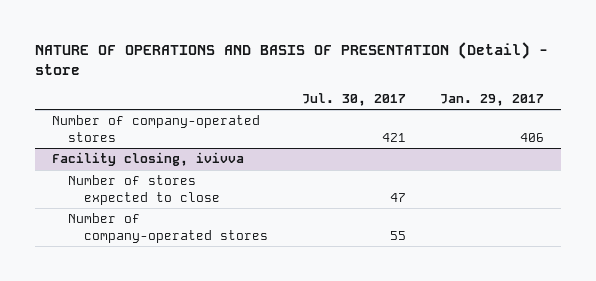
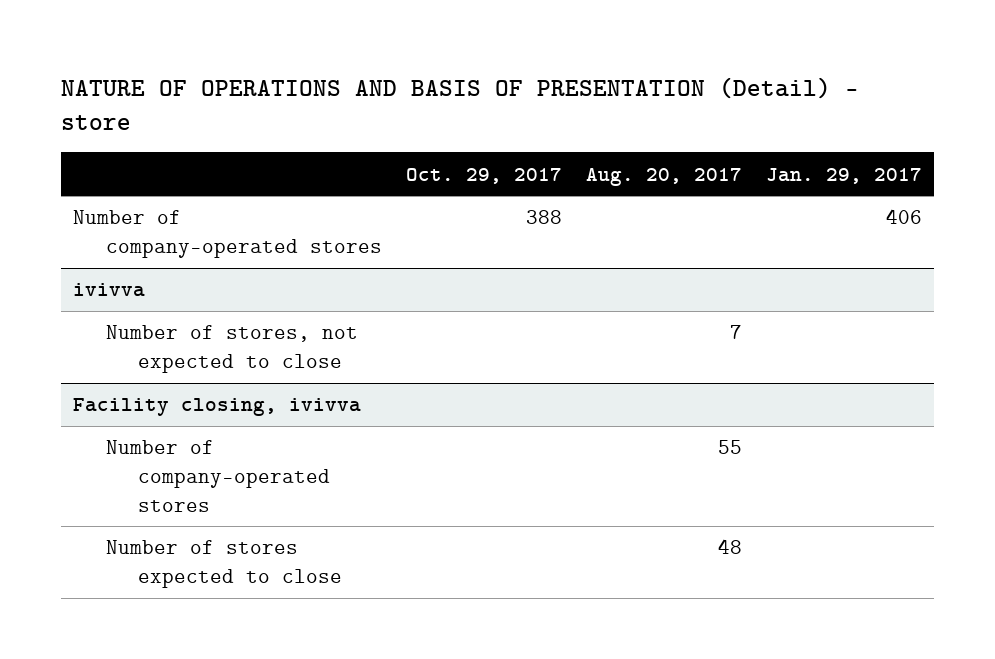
- | Jul. 30, 2017 | Jan. 29, 2017
+ | Oct. 29, 2017 | Aug. 20, 2017 | Jan. 29, 2017
+ ivivva
+ Number of stores, not expected to close | | 7 |
@ Facility closing, ivivva
moved down: Number of stores expected to close | | 48 |

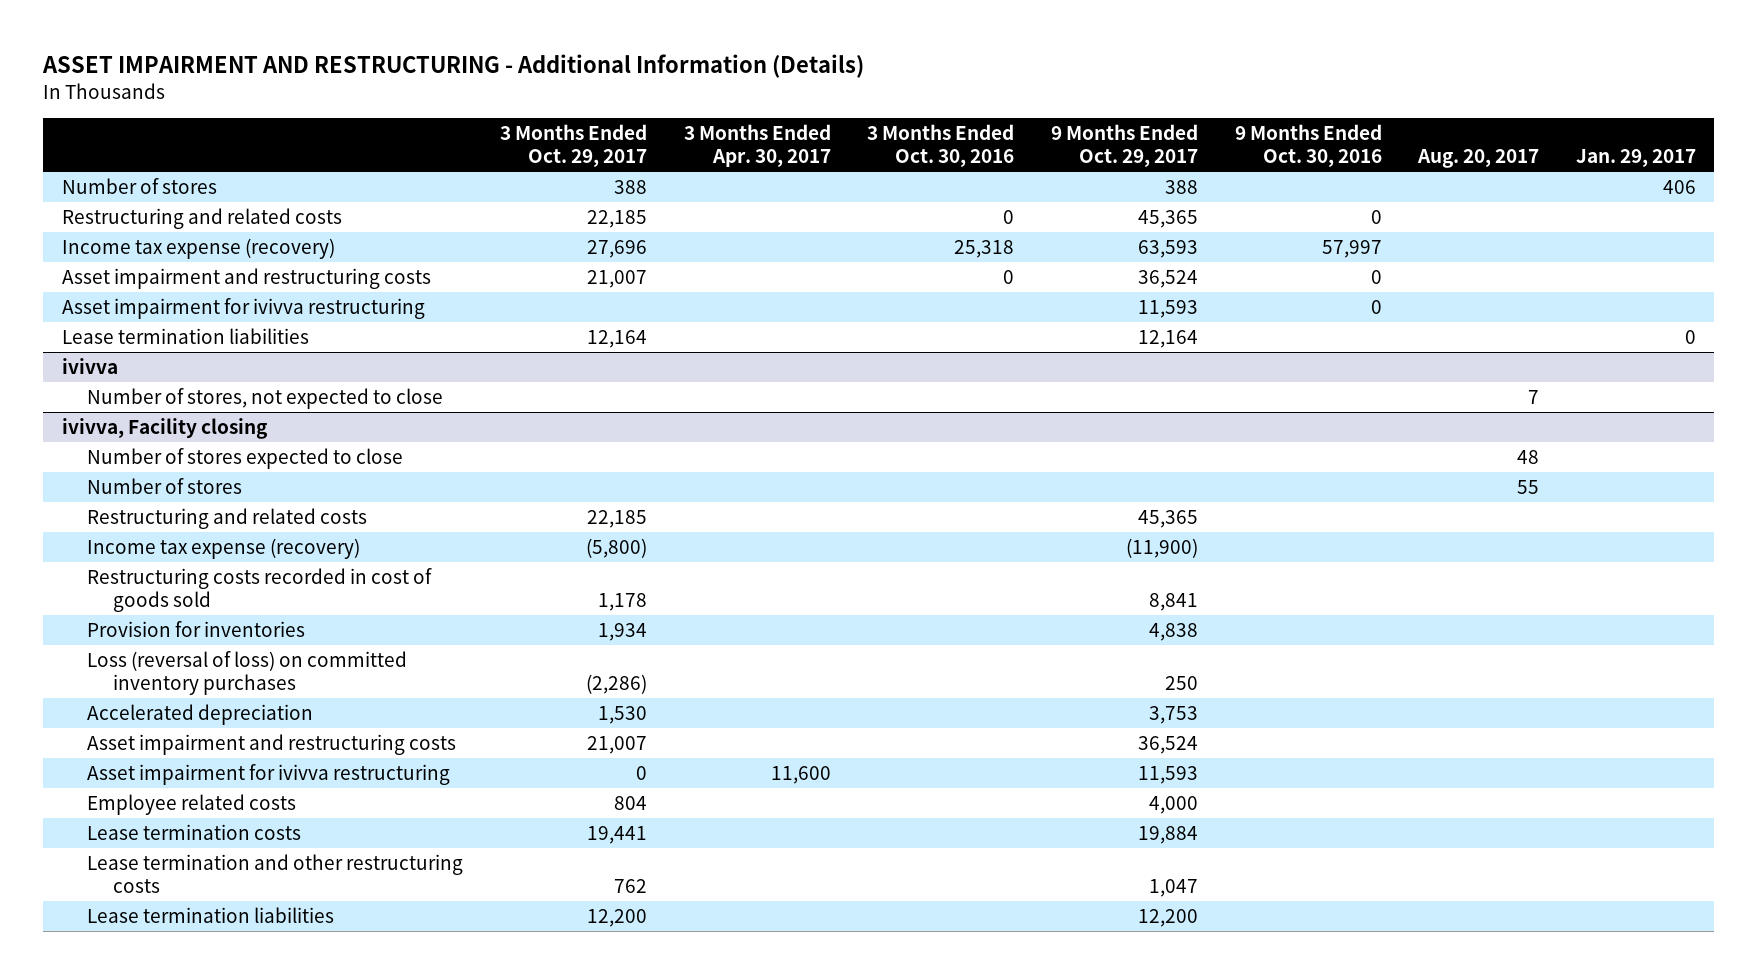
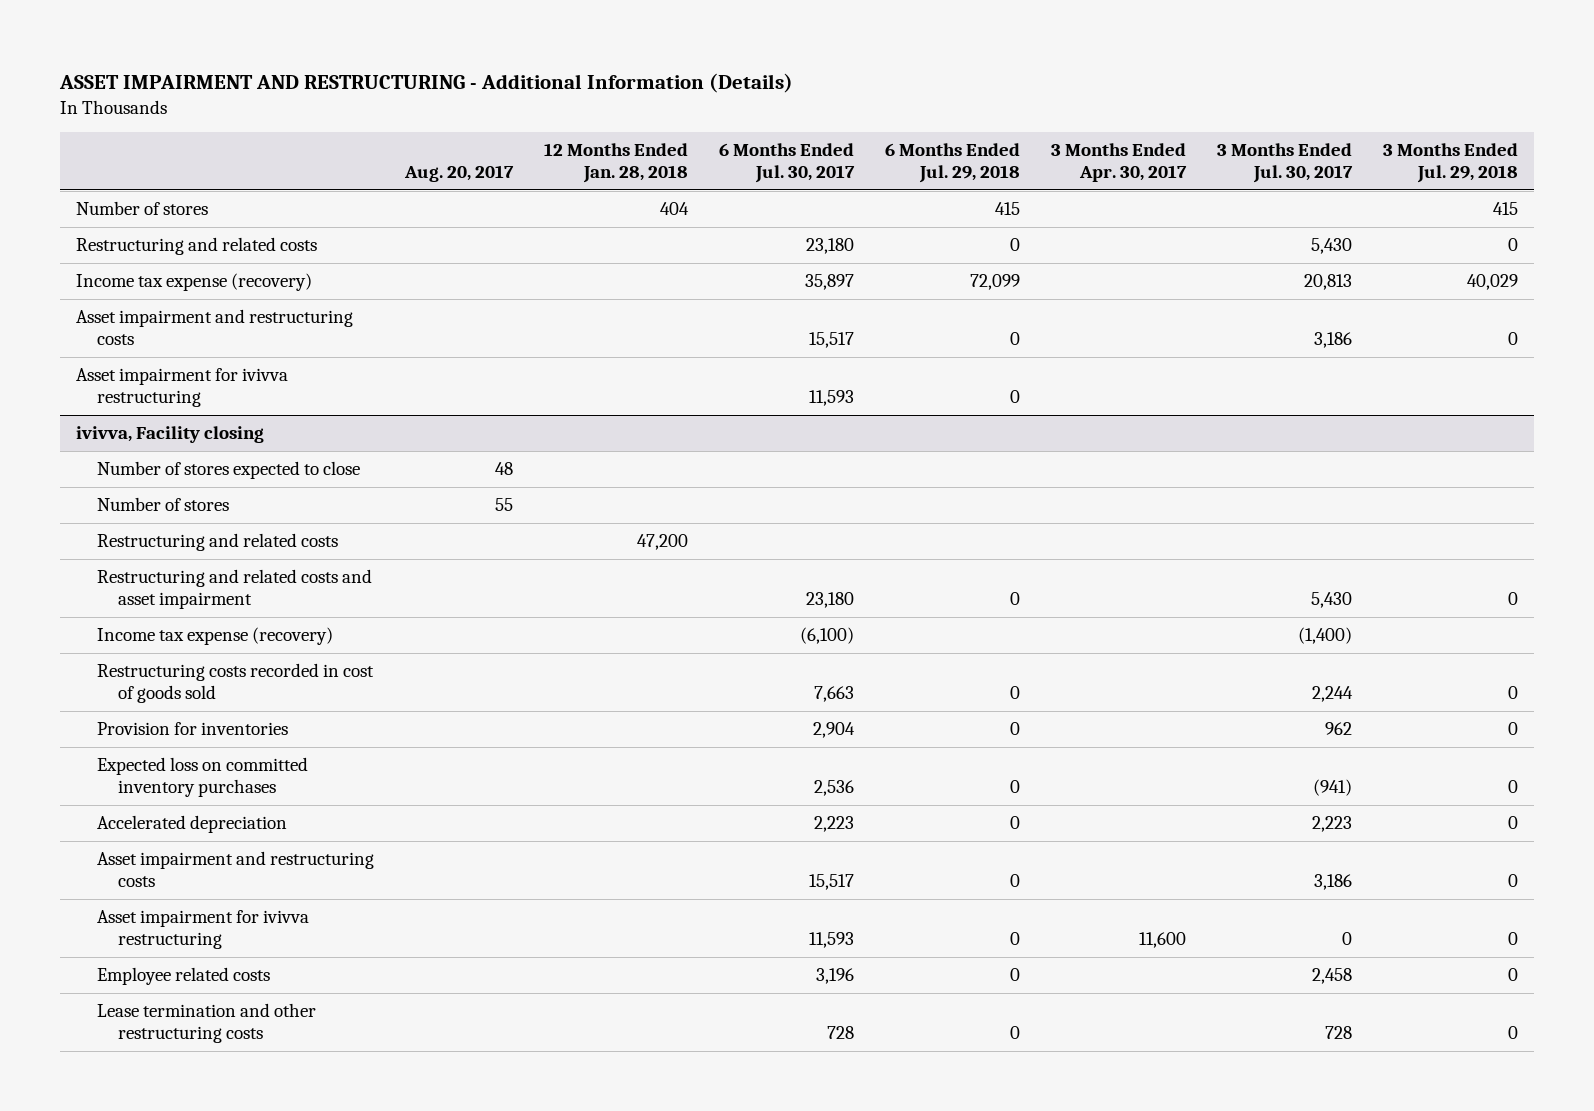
- | 3 Months Ended Oct. 29, 2017 | 3 Months Ended Apr. 30, 2017 | 3 Months Ended Oct. 30, 2016 | 9 Months Ended Oct. 29, 2017 | 9 Months Ended Oct. 30, 2016 | Aug. 20, 2017 | Jan. 29, 2017
+ | Aug. 20, 2017 | 12 Months Ended Jan. 28, 2018 | 6 Months Ended Jul. 30, 2017 | 6 Months Ended Jul. 29, 2018 | 3 Months Ended Apr. 30, 2017 | 3 Months Ended Jul. 30, 2017 | 3 Months Ended Jul. 29, 2018
- Lease termination liabilities | 12,164 | | | 12,164 | | | 0
- ivivva
- Number of stores, not expected to close | | | | | | 7 |
@ ivivva, Facility closing
+ Restructuring and related costs and asset impairment | | | 23,180 | 0 | | 5,430 | 0
- Loss (reversal of loss) on committed inventory purchases | (2,286) | | | 250 | | |
+ Expected loss on committed inventory purchases | | | 2,536 | 0 | | (941) | 0
- Lease termination costs | 19,441 | | | 19,884 | | |
- Lease termination liabilities | 12,200 | | | 12,200 | | |

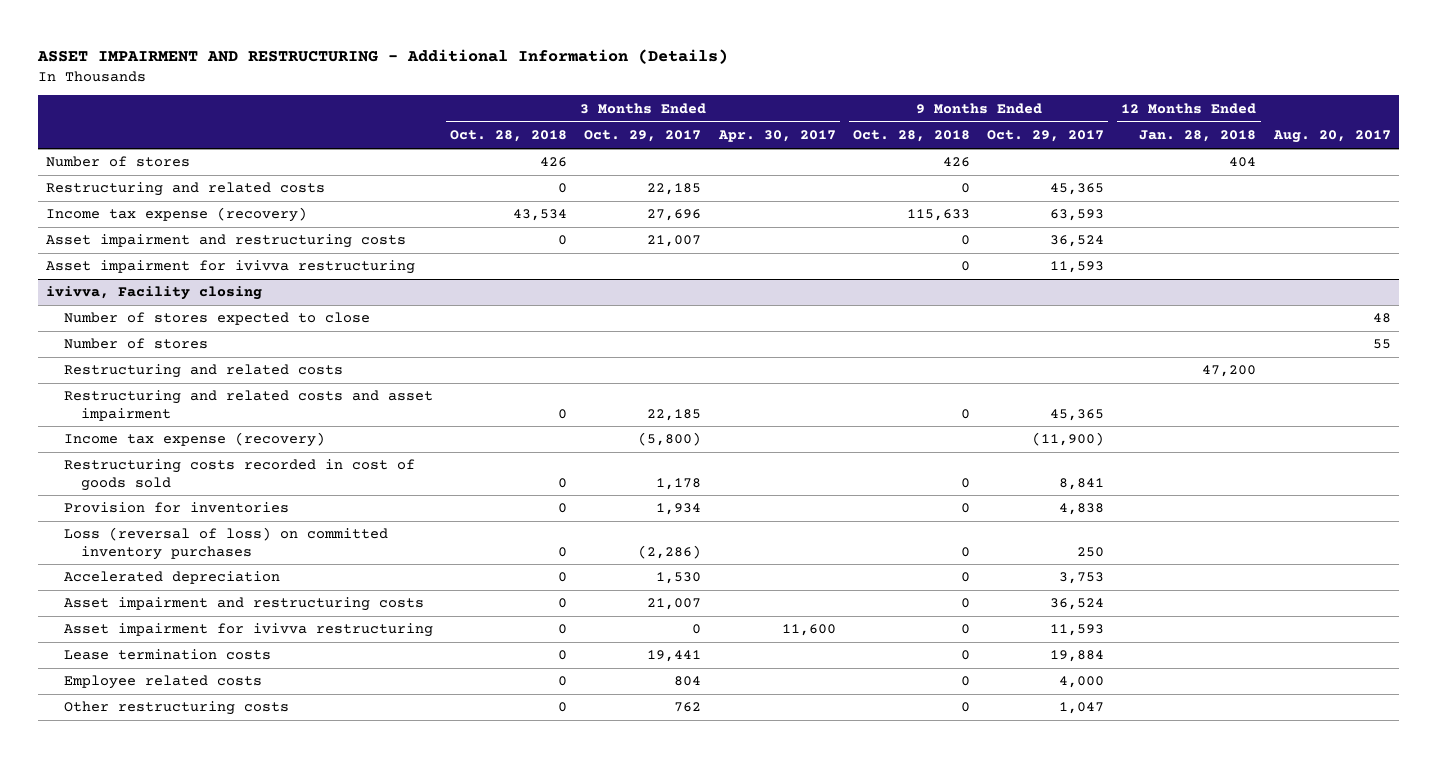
- | Aug. 20, 2017 | 12 Months Ended Jan. 28, 2018 | 6 Months Ended Jul. 30, 2017 | 6 Months Ended Jul. 29, 2018 | 3 Months Ended Apr. 30, 2017 | 3 Months Ended Jul. 30, 2017 | 3 Months Ended Jul. 29, 2018
+ | 3 Months Ended Oct. 28, 2018 | 3 Months Ended Oct. 29, 2017 | 3 Months Ended Apr. 30, 2017 | 9 Months Ended Oct. 28, 2018 | 9 Months Ended Oct. 29, 2017 | 12 Months Ended Jan. 28, 2018 | Aug. 20, 2017
@ ivivva, Facility closing
- Expected loss on committed inventory purchases | | | 2,536 | 0 | | (941) | 0
+ Loss (reversal of loss) on committed inventory purchases | 0 | (2,286) | | 0 | 250 | |
+ Lease termination costs | 0 | 19,441 | | 0 | 19,884 | |
- Lease termination and other restructuring costs | | | 728 | 0 | | 728 | 0
+ Other restructuring costs | 0 | 762 | | 0 | 1,047 | |

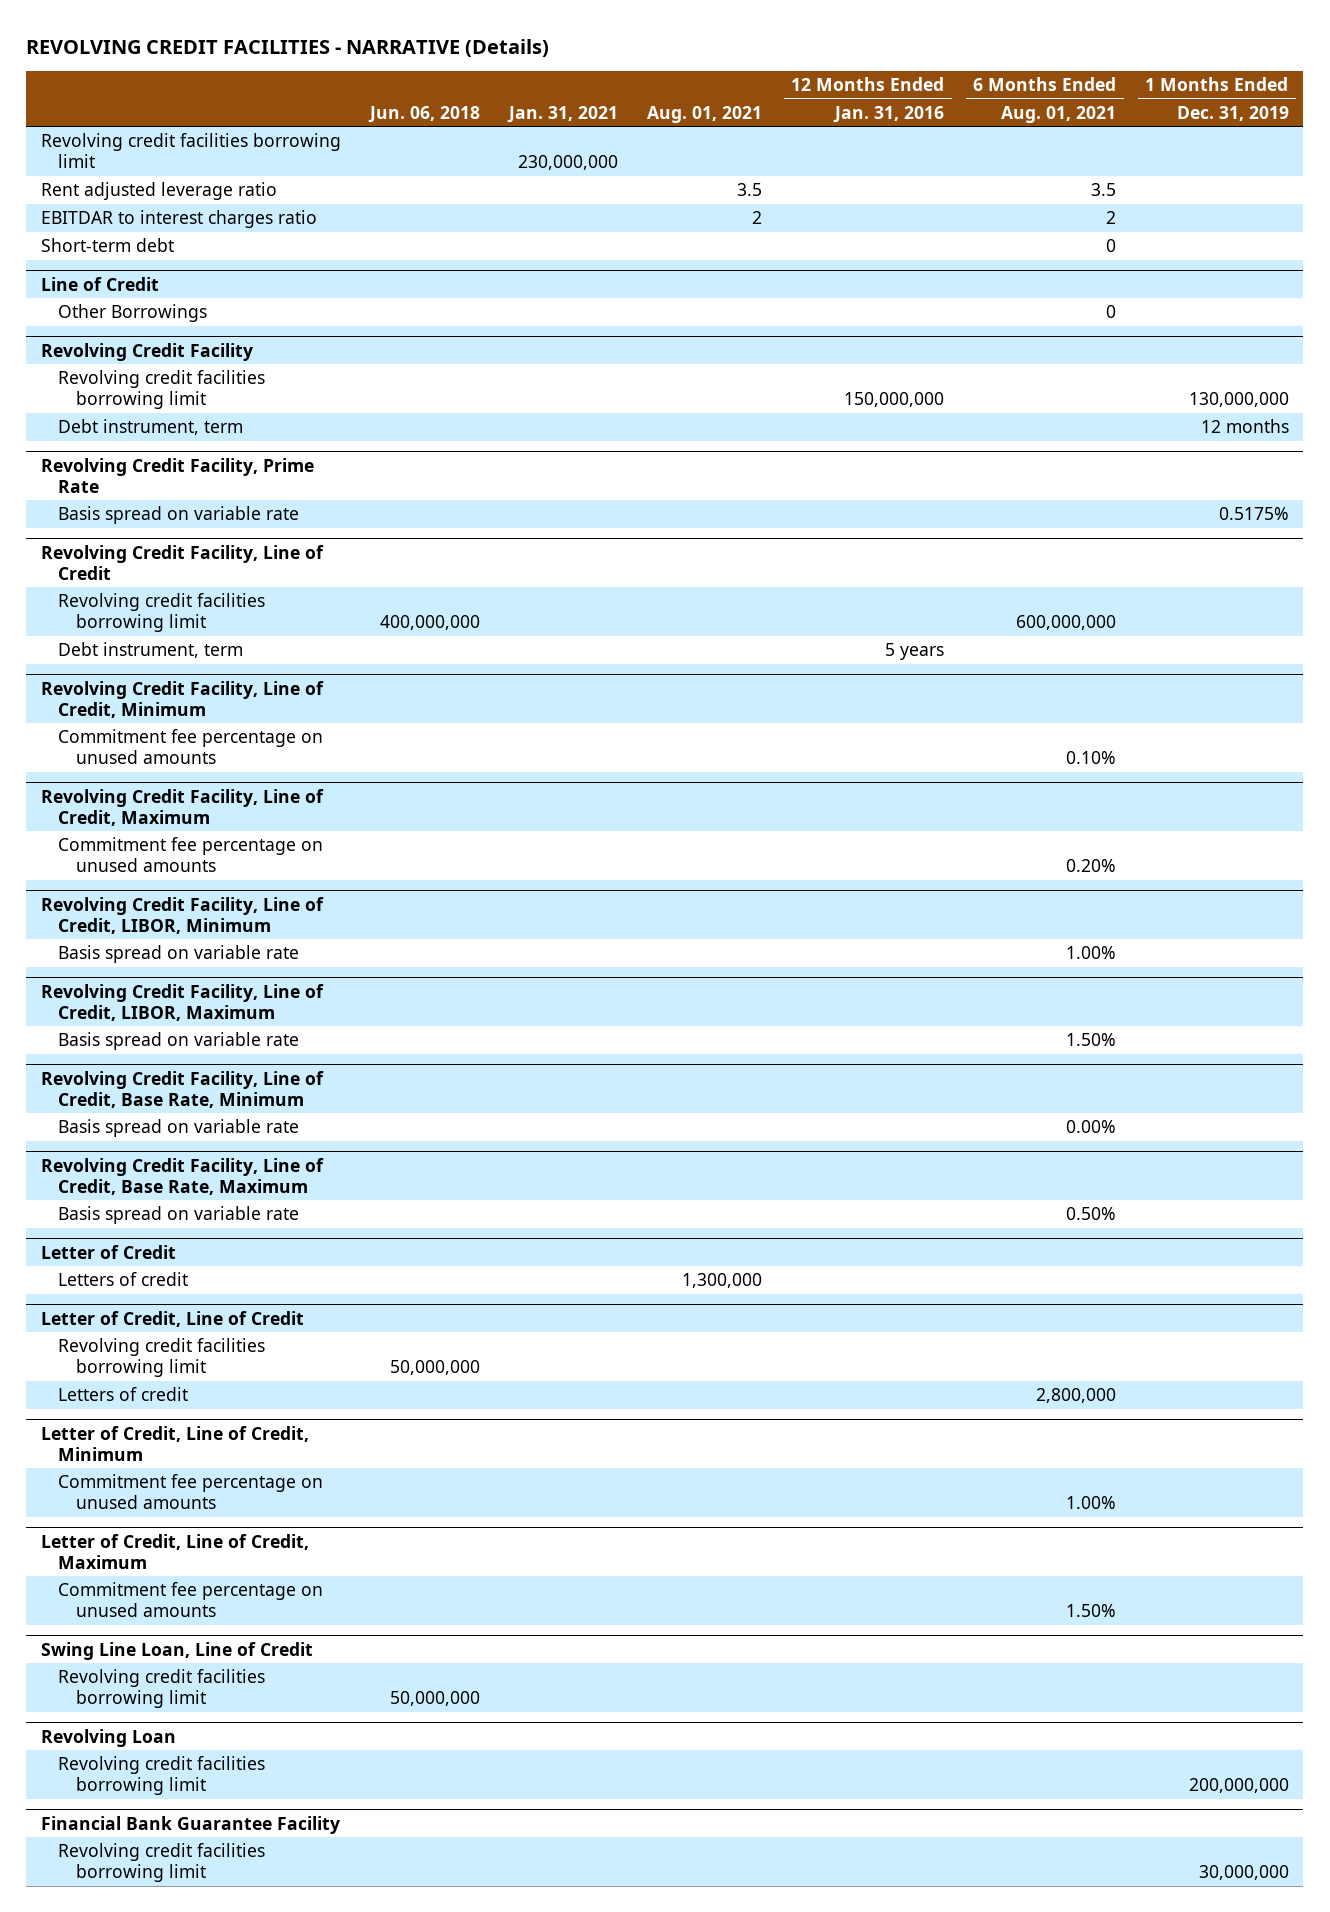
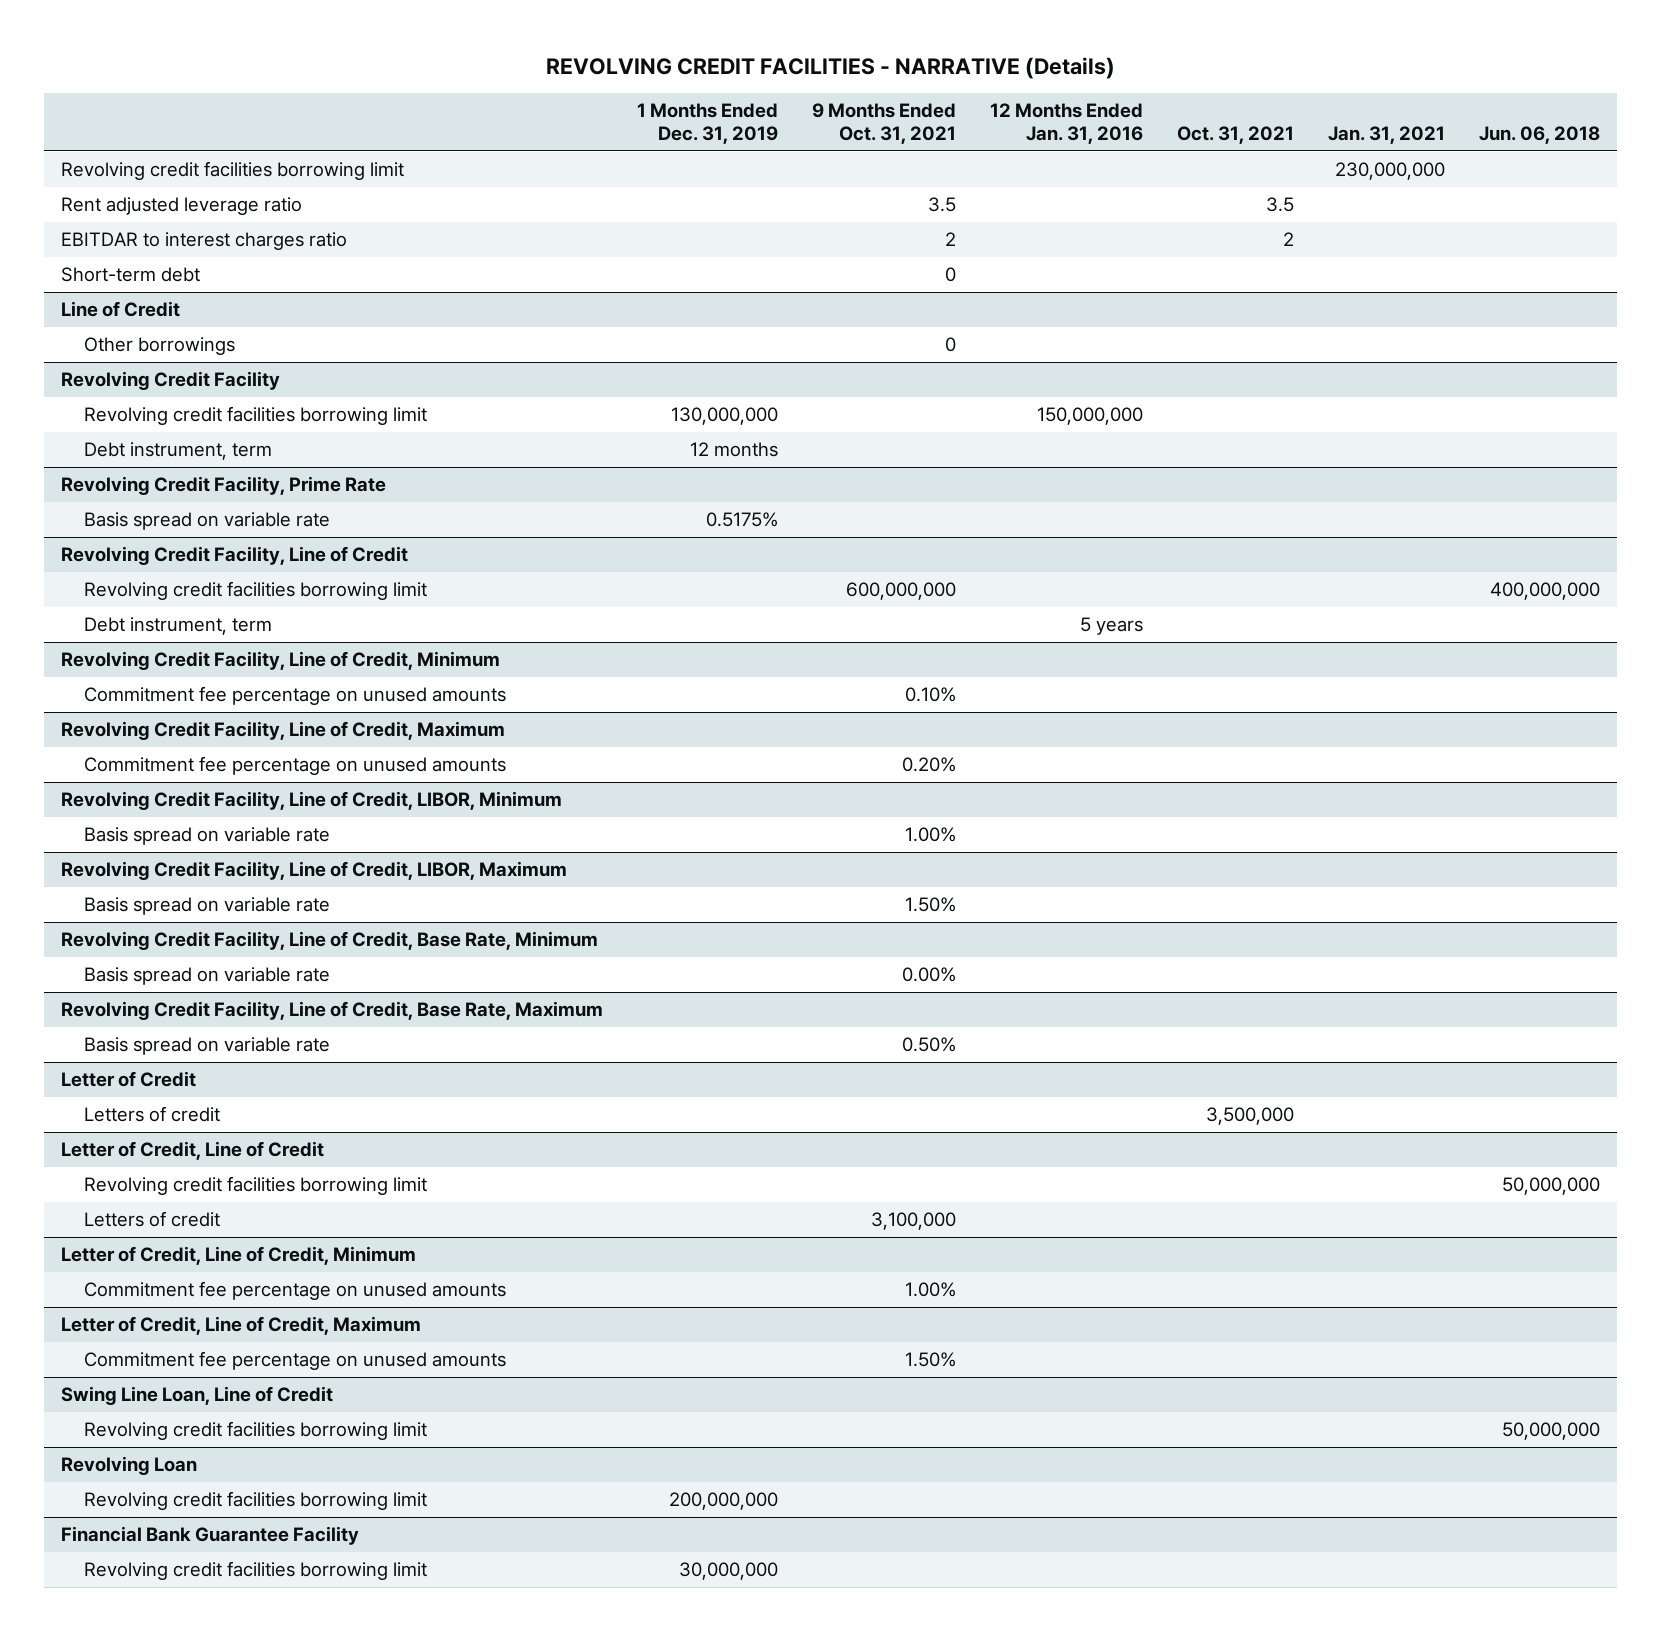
- | Jun. 06, 2018 | Jan. 31, 2021 | Aug. 01, 2021 | 12 Months Ended Jan. 31, 2016 | 6 Months Ended Aug. 01, 2021 | 1 Months Ended Dec. 31, 2019
+ | 1 Months Ended Dec. 31, 2019 | 9 Months Ended Oct. 31, 2021 | 12 Months Ended Jan. 31, 2016 | Oct. 31, 2021 | Jan. 31, 2021 | Jun. 06, 2018
@ Line of Credit
- Other Borrowings | | | | | 0 |
+ Other borrowings | | 0 | | | |

